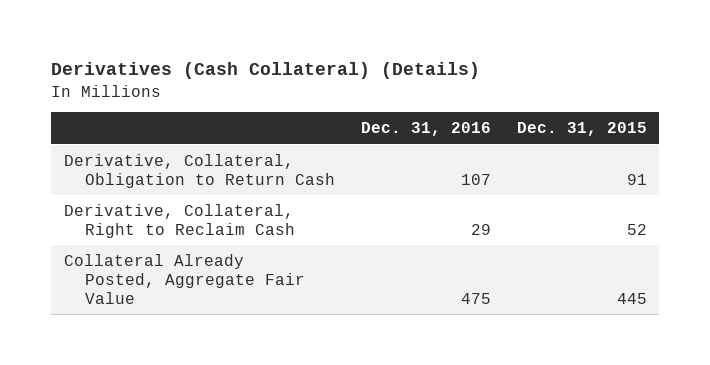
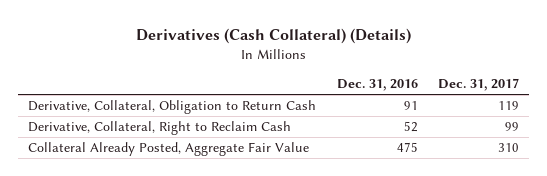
- | Dec. 31, 2016 | Dec. 31, 2015
+ | Dec. 31, 2016 | Dec. 31, 2017
- Derivative, Collateral, Obligation to Return Cash | 107 | 91
- Derivative, Collateral, Right to Reclaim Cash | 29 | 52
+ Derivative, Collateral, Obligation to Return Cash | 91 | 119
+ Derivative, Collateral, Right to Reclaim Cash | 52 | 99

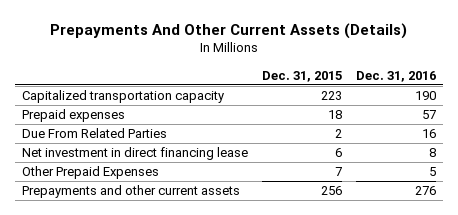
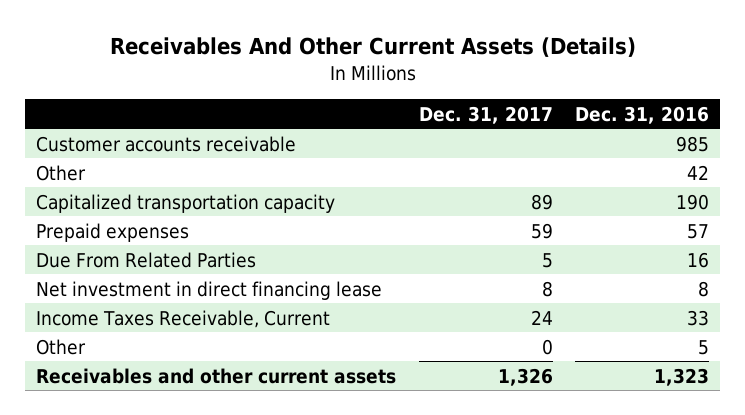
- Prepayments And Other Current Assets (Details)
+ Receivables And Other Current Assets (Details)
- | Dec. 31, 2015 | Dec. 31, 2016
+ | Dec. 31, 2017 | Dec. 31, 2016
+ Customer accounts receivable | | 985
+ Other | | 42
- Other Prepaid Expenses | 7 | 5
- Prepayments and other current assets | 256 | 276
+ Income Taxes Receivable, Current | 24 | 33
+ Other | 0 | 5
+ Receivables and other current assets | 1,326 | 1,323

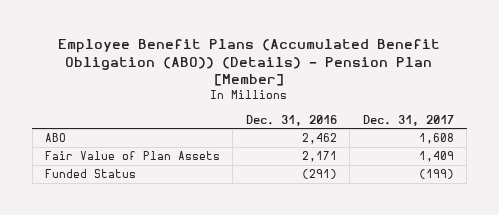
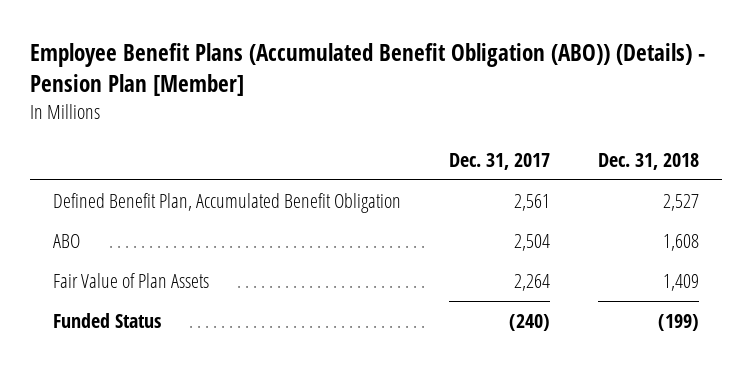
- | Dec. 31, 2016 | Dec. 31, 2017
+ | Dec. 31, 2017 | Dec. 31, 2018
- ABO | 2,462 | 1,608
- Fair Value of Plan Assets | 2,171 | 1,409
- Funded Status | (291) | (199)
+ Defined Benefit Plan, Accumulated Benefit Obligation | 2,561 | 2,527
+ ABO | 2,504 | 1,608
+ Fair Value of Plan Assets | 2,264 | 1,409
+ Funded Status | (240) | (199)

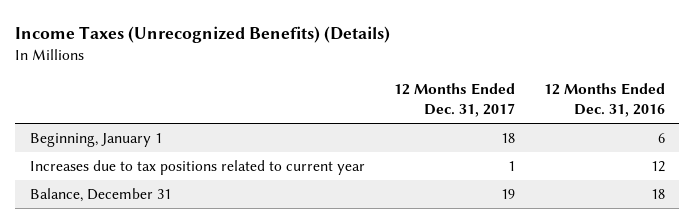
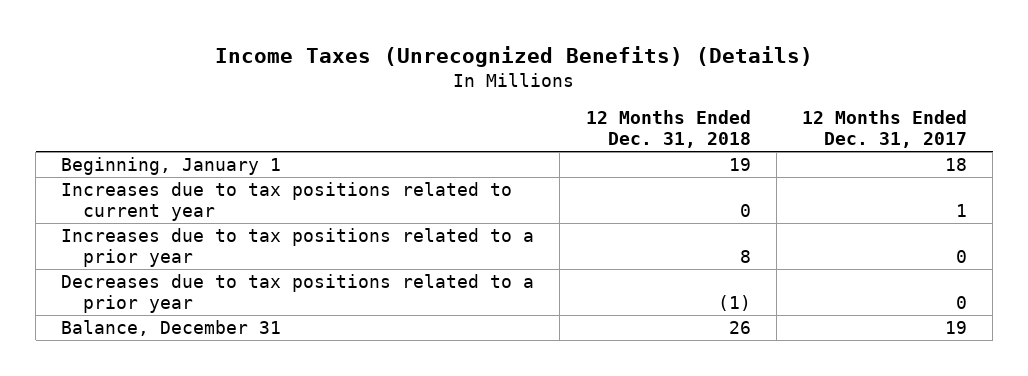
- | 12 Months Ended Dec. 31, 2017 | 12 Months Ended Dec. 31, 2016
+ | 12 Months Ended Dec. 31, 2018 | 12 Months Ended Dec. 31, 2017
+ Increases due to tax positions related to a prior year | 8 | 0
+ Decreases due to tax positions related to a prior year | (1) | 0

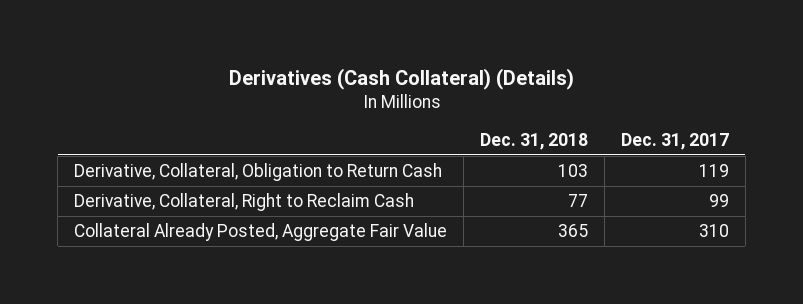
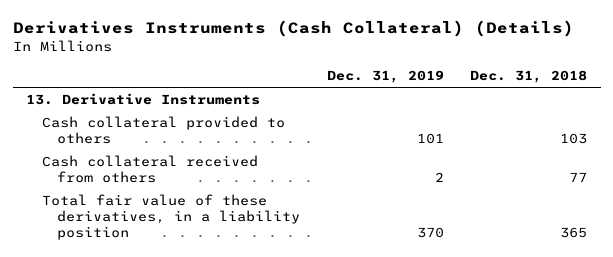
- Derivatives (Cash Collateral) (Details)
+ Derivatives Instruments (Cash Collateral) (Details)
- | Dec. 31, 2018 | Dec. 31, 2017
+ | Dec. 31, 2019 | Dec. 31, 2018
- Derivative, Collateral, Obligation to Return Cash | 103 | 119
- Derivative, Collateral, Right to Reclaim Cash | 77 | 99
- Collateral Already Posted, Aggregate Fair Value | 365 | 310
+ 13. Derivative Instruments
+ Cash collateral provided to others | 101 | 103
+ Cash collateral received from others | 2 | 77
+ Total fair value of these derivatives, in a liability position | 370 | 365

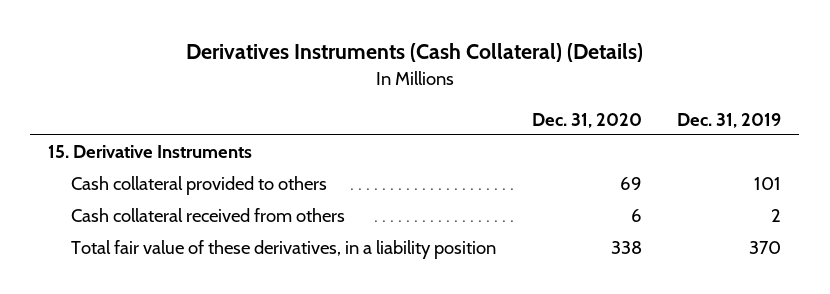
- | Dec. 31, 2019 | Dec. 31, 2018
+ | Dec. 31, 2020 | Dec. 31, 2019
- 13. Derivative Instruments
+ 15. Derivative Instruments

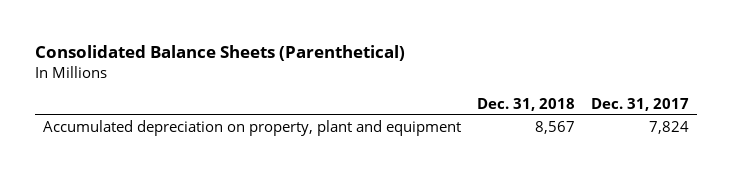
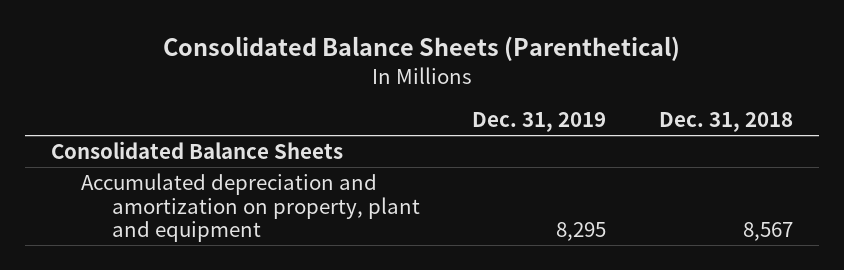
- | Dec. 31, 2018 | Dec. 31, 2017
+ | Dec. 31, 2019 | Dec. 31, 2018
- Accumulated depreciation on property, plant and equipment | 8,567 | 7,824
+ Consolidated Balance Sheets
+ Accumulated depreciation and amortization on property, plant and equipment | 8,295 | 8,567

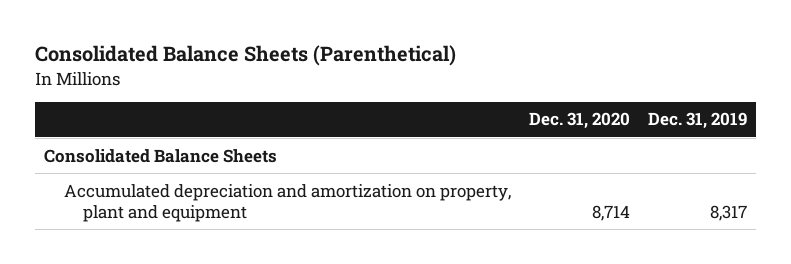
- | Dec. 31, 2019 | Dec. 31, 2018
+ | Dec. 31, 2020 | Dec. 31, 2019
- Accumulated depreciation and amortization on property, plant and equipment | 8,295 | 8,567
+ Accumulated depreciation and amortization on property, plant and equipment | 8,714 | 8,317

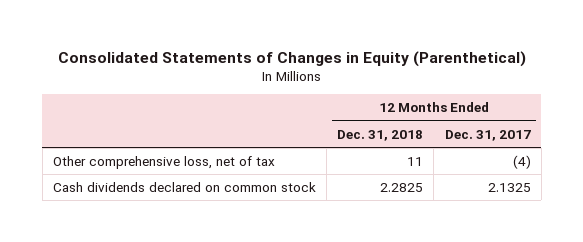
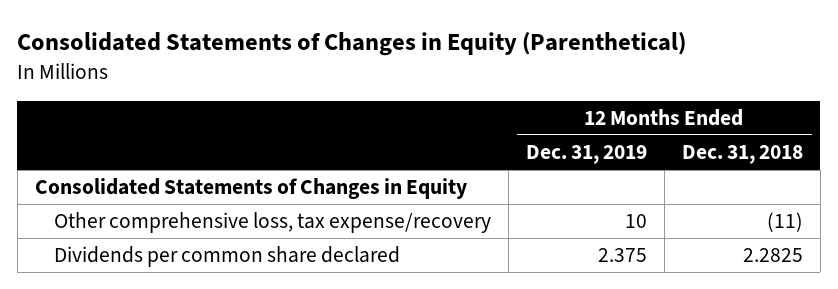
- | 12 Months Ended Dec. 31, 2018 | 12 Months Ended Dec. 31, 2017
+ | 12 Months Ended Dec. 31, 2019 | 12 Months Ended Dec. 31, 2018
- Other comprehensive loss, net of tax | 11 | (4)
- Cash dividends declared on common stock | 2.2825 | 2.1325
+ Consolidated Statements of Changes in Equity
+ Other comprehensive loss, tax expense/recovery | 10 | (11)
+ Dividends per common share declared | 2.375 | 2.2825

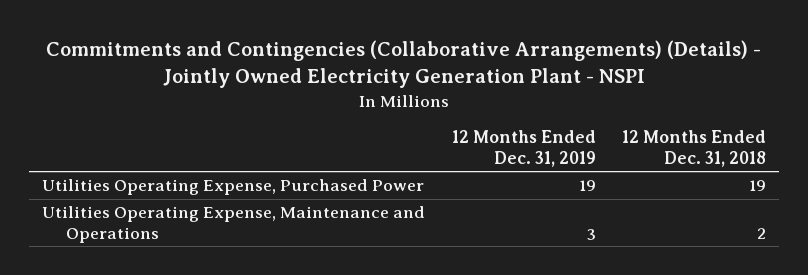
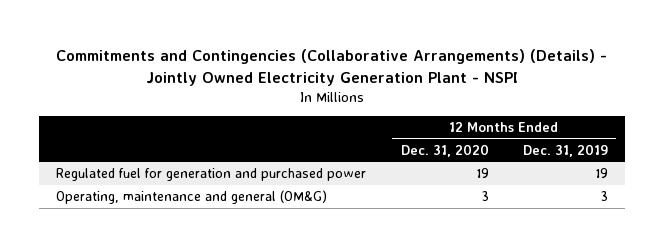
- | 12 Months Ended Dec. 31, 2019 | 12 Months Ended Dec. 31, 2018
+ | 12 Months Ended Dec. 31, 2020 | 12 Months Ended Dec. 31, 2019
- Utilities Operating Expense, Purchased Power | 19 | 19
- Utilities Operating Expense, Maintenance and Operations | 3 | 2
+ Regulated fuel for generation and purchased power | 19 | 19
+ Operating, maintenance and general (OM&G) | 3 | 3

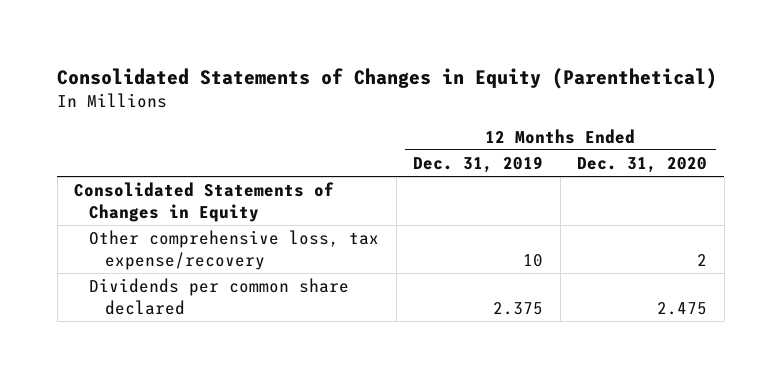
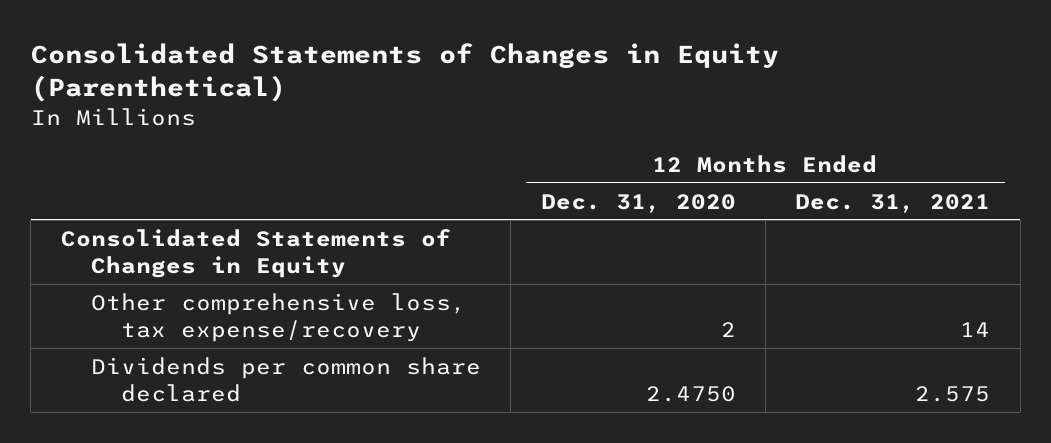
- | 12 Months Ended Dec. 31, 2019 | 12 Months Ended Dec. 31, 2020
+ | 12 Months Ended Dec. 31, 2020 | 12 Months Ended Dec. 31, 2021
- Dividends per common share declared | 2.375 | 2.475
+ Dividends per common share declared | 2.4750 | 2.575

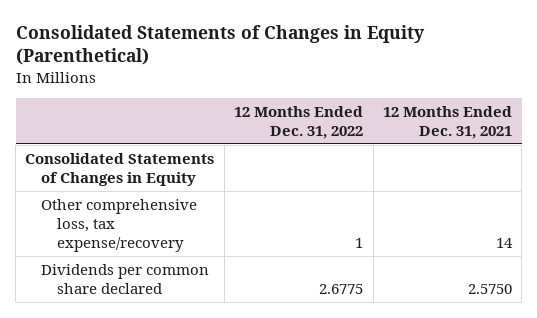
- | 12 Months Ended Dec. 31, 2020 | 12 Months Ended Dec. 31, 2021
+ | 12 Months Ended Dec. 31, 2022 | 12 Months Ended Dec. 31, 2021
- Dividends per common share declared | 2.4750 | 2.575
+ Dividends per common share declared | 2.6775 | 2.5750

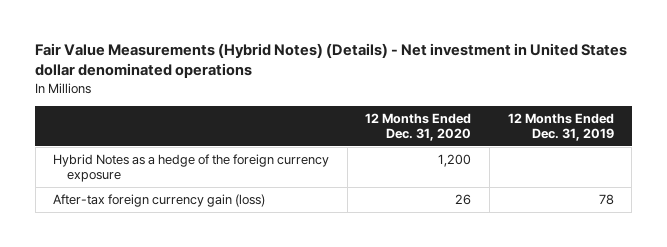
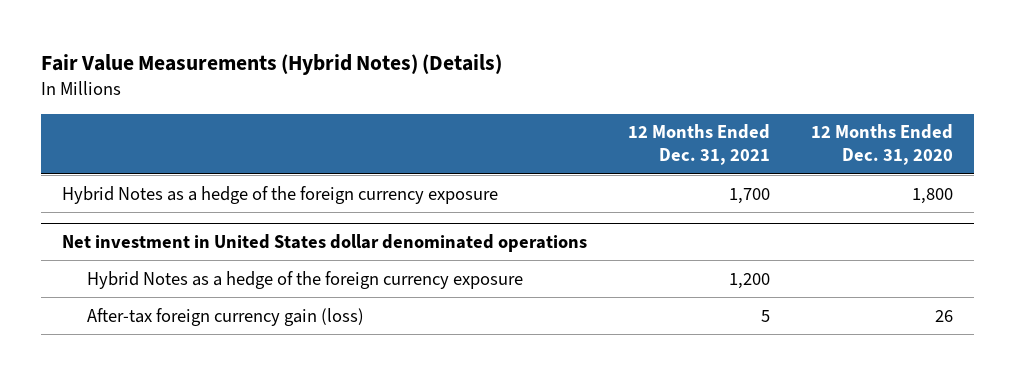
- Fair Value Measurements (Hybrid Notes) (Details) - Net investment in United States dollar denominated operations
+ Fair Value Measurements (Hybrid Notes) (Details)
- | 12 Months Ended Dec. 31, 2020 | 12 Months Ended Dec. 31, 2019
+ | 12 Months Ended Dec. 31, 2021 | 12 Months Ended Dec. 31, 2020
- Hybrid Notes as a hedge of the foreign currency exposure | 1,200 |
+ Hybrid Notes as a hedge of the foreign currency exposure | 1,700 | 1,800
+ Net investment in United States dollar denominated operations
+ Hybrid Notes as a hedge of the foreign currency exposure | 1,200 |

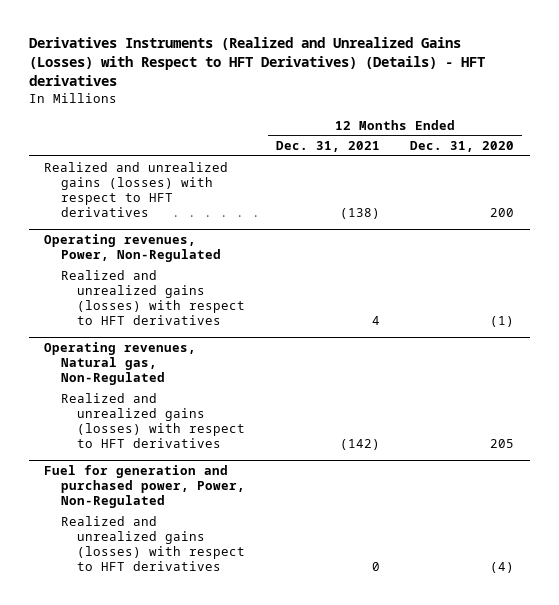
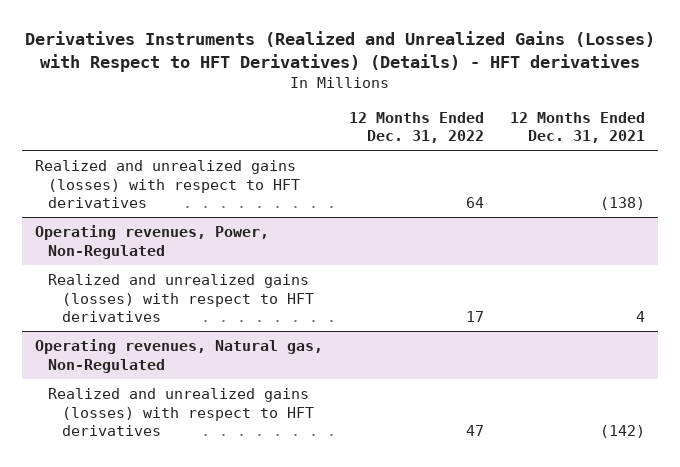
- | 12 Months Ended Dec. 31, 2021 | 12 Months Ended Dec. 31, 2020
+ | 12 Months Ended Dec. 31, 2022 | 12 Months Ended Dec. 31, 2021
- Fuel for generation and purchased power, Power, Non-Regulated
- Realized and unrealized gains (losses) with respect to HFT derivatives | 0 | (4)

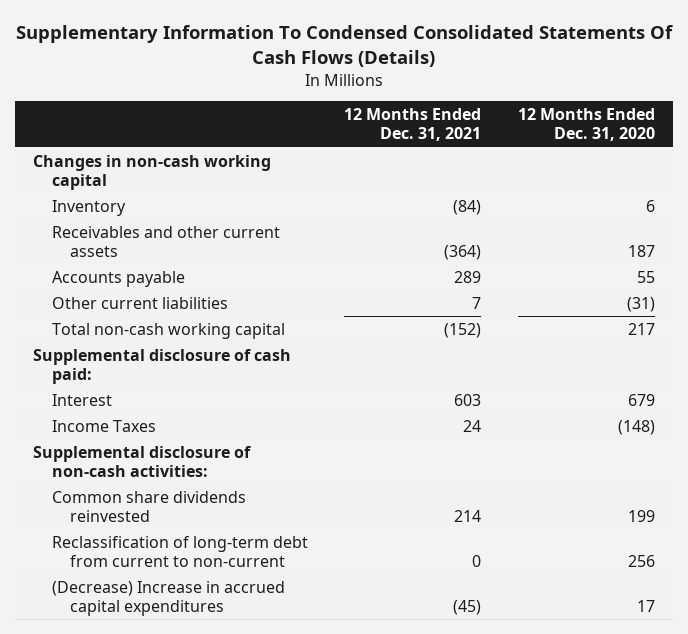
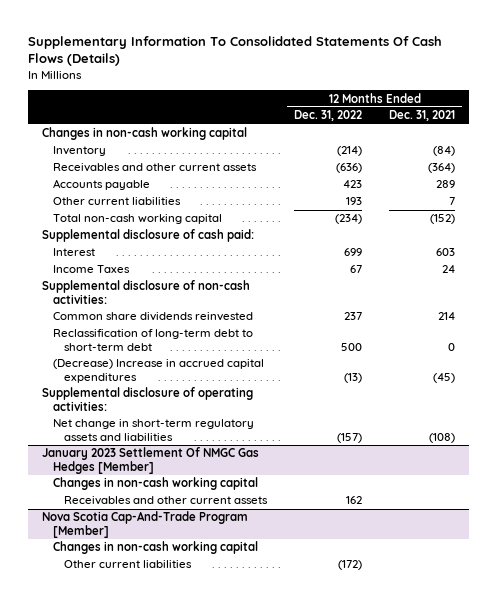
- Supplementary Information To Condensed Consolidated Statements Of Cash Flows (Details)
+ Supplementary Information To Consolidated Statements Of Cash Flows (Details)
- | 12 Months Ended Dec. 31, 2021 | 12 Months Ended Dec. 31, 2020
+ | 12 Months Ended Dec. 31, 2022 | 12 Months Ended Dec. 31, 2021
- Reclassification of long-term debt from current to non-current | 0 | 256
+ Reclassification of long-term debt to short-term debt | 500 | 0
+ Supplemental disclosure of operating activities:
+ Net change in short-term regulatory assets and liabilities | (157) | (108)
+ January 2023 Settlement Of NMGC Gas Hedges [Member]
+ Changes in non-cash working capital
+ Receivables and other current assets | 162 |
+ Nova Scotia Cap-And-Trade Program [Member]
+ Changes in non-cash working capital
+ Other current liabilities | (172) |

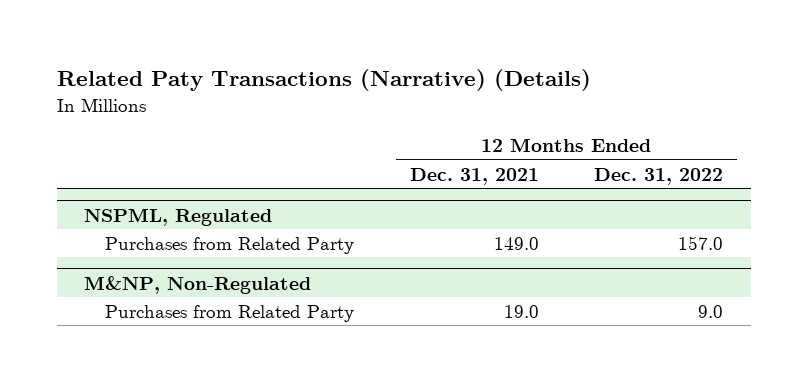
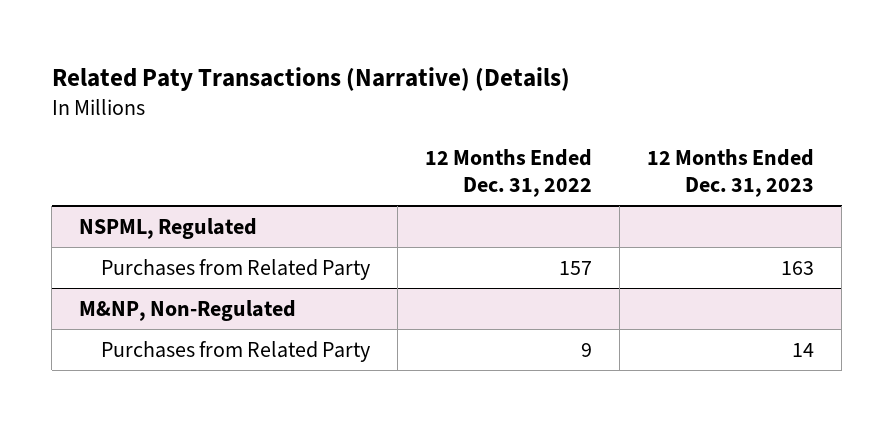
- | 12 Months Ended Dec. 31, 2021 | 12 Months Ended Dec. 31, 2022
+ | 12 Months Ended Dec. 31, 2022 | 12 Months Ended Dec. 31, 2023
@ NSPML, Regulated
- Purchases from Related Party | 149.0 | 157.0
+ Purchases from Related Party | 157 | 163
@ M&NP, Non-Regulated
- Purchases from Related Party | 19.0 | 9.0
+ Purchases from Related Party | 9 | 14

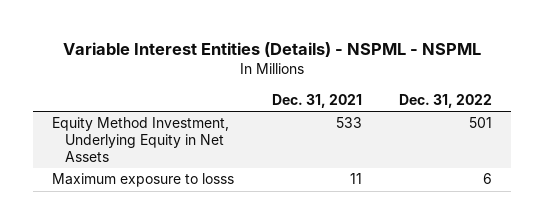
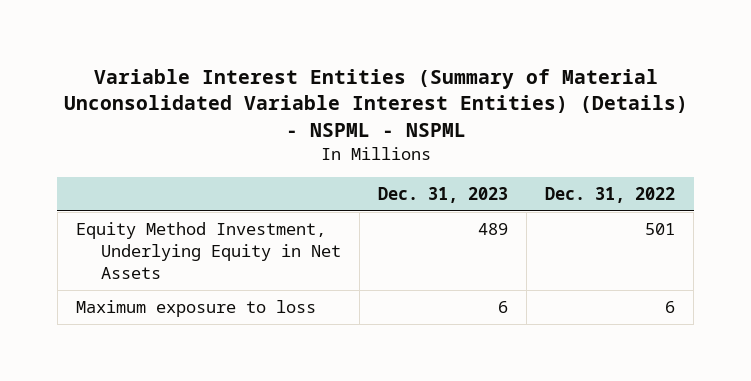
- Variable Interest Entities (Details) - NSPML - NSPML
+ Variable Interest Entities (Summary of Material Unconsolidated Variable Interest Entities) (Details) - NSPML - NSPML
- | Dec. 31, 2021 | Dec. 31, 2022
+ | Dec. 31, 2023 | Dec. 31, 2022
- Maximum exposure to losss | 11 | 6
+ Maximum exposure to loss | 6 | 6

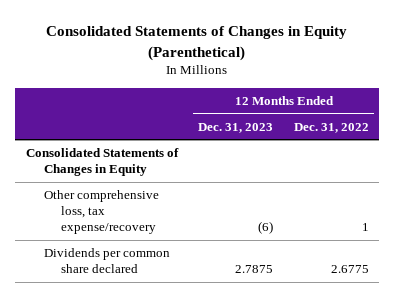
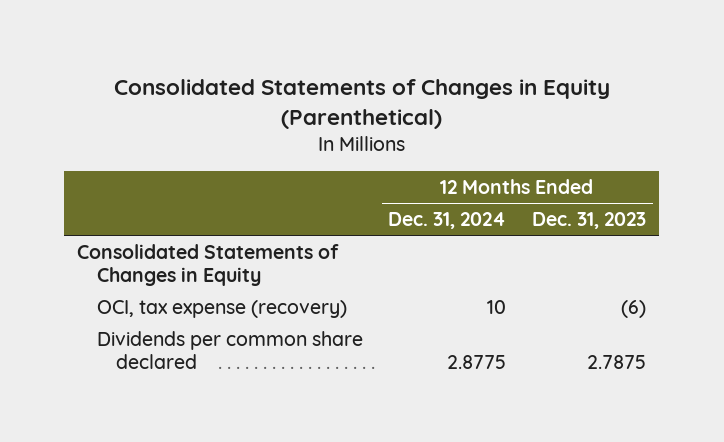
- | 12 Months Ended Dec. 31, 2023 | 12 Months Ended Dec. 31, 2022
+ | 12 Months Ended Dec. 31, 2024 | 12 Months Ended Dec. 31, 2023
- Other comprehensive loss, tax expense/recovery | (6) | 1
+ OCI, tax expense (recovery) | 10 | (6)

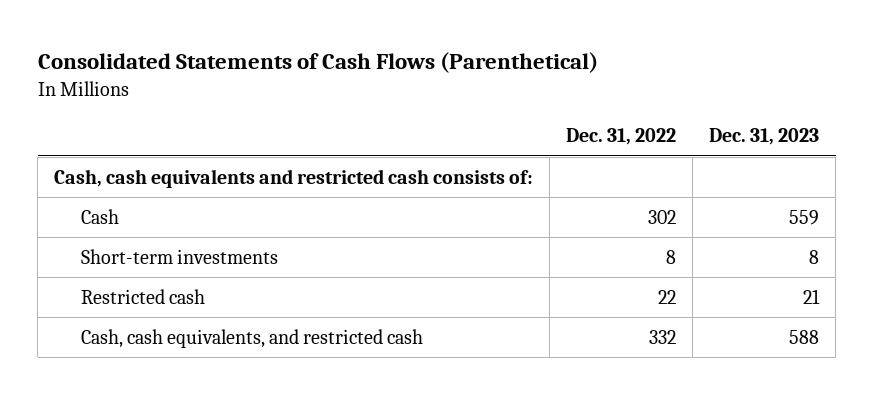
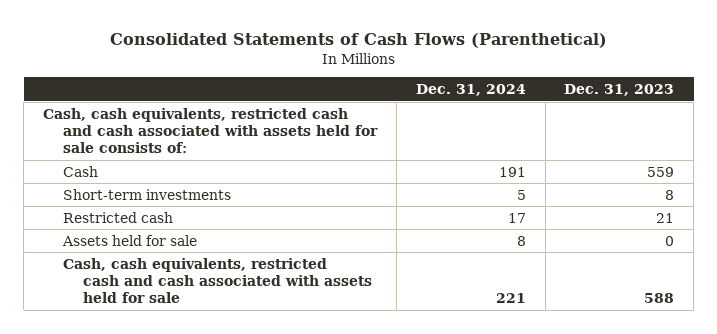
- | Dec. 31, 2022 | Dec. 31, 2023
+ | Dec. 31, 2024 | Dec. 31, 2023
- Cash, cash equivalents and restricted cash consists of:
+ Cash, cash equivalents, restricted cash and cash associated with assets held for sale consists of:
- Cash, cash equivalents, and restricted cash | 332 | 588
+ Assets held for sale | 8 | 0
+ Cash, cash equivalents, restricted cash and cash associated with assets held for sale | 221 | 588

